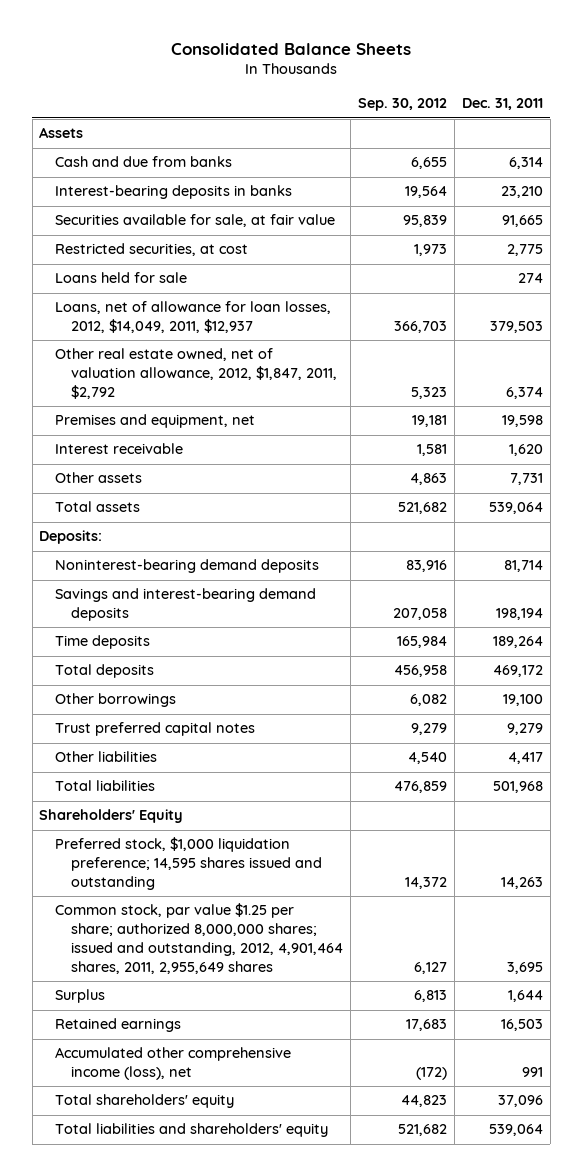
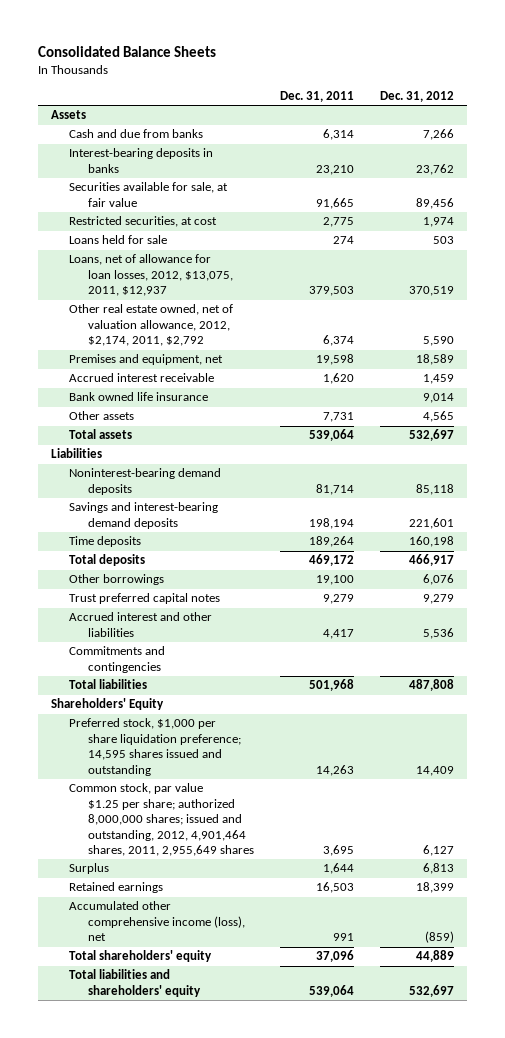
- | Sep. 30, 2012 | Dec. 31, 2011
+ | Dec. 31, 2011 | Dec. 31, 2012
- Loans, net of allowance for loan losses, 2012, $14,049, 2011, $12,937 | 366,703 | 379,503
- Other real estate owned, net of valuation allowance, 2012, $1,847, 2011, $2,792 | 5,323 | 6,374
+ Loans, net of allowance for loan losses, 2012, $13,075, 2011, $12,937 | 379,503 | 370,519
+ Other real estate owned, net of valuation allowance, 2012, $2,174, 2011, $2,792 | 6,374 | 5,590
- Interest receivable | 1,581 | 1,620
+ Accrued interest receivable | 1,620 | 1,459
+ Bank owned life insurance | | 9,014
- Deposits:
+ Liabilities
- Other liabilities | 4,540 | 4,417
+ Accrued interest and other liabilities | 4,417 | 5,536
+ Commitments and contingencies
- Preferred stock, $1,000 liquidation preference; 14,595 shares issued and outstanding | 14,372 | 14,263
+ Preferred stock, $1,000 per share liquidation preference; 14,595 shares issued and outstanding | 14,263 | 14,409

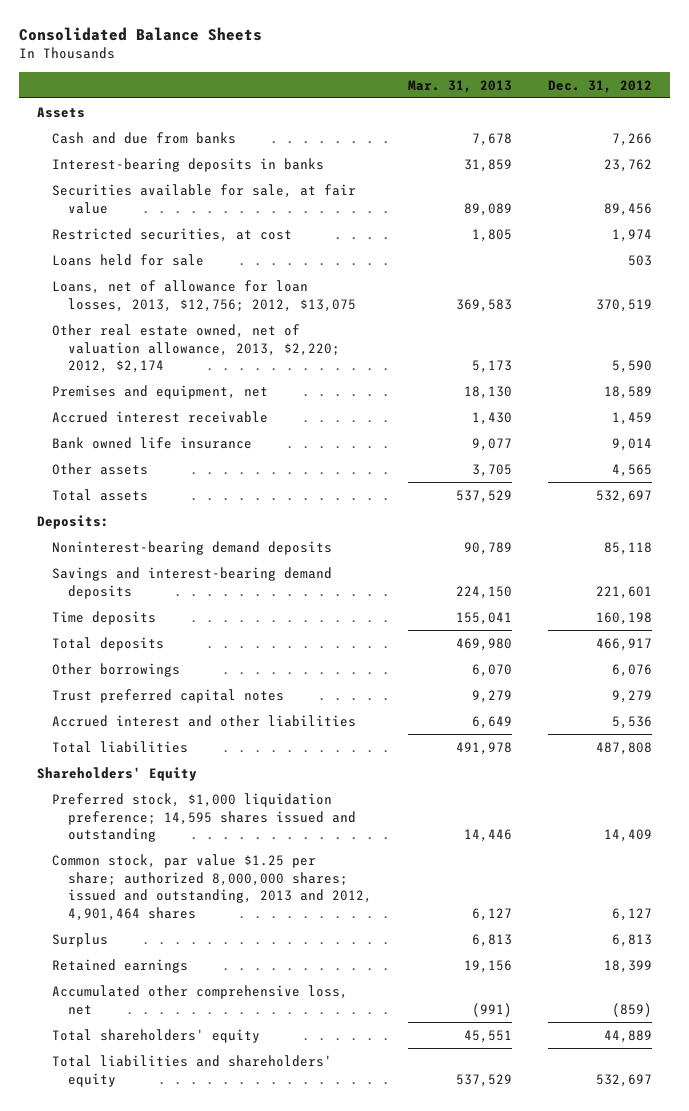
- | Dec. 31, 2011 | Dec. 31, 2012
+ | Mar. 31, 2013 | Dec. 31, 2012
- Loans, net of allowance for loan losses, 2012, $13,075, 2011, $12,937 | 379,503 | 370,519
- Other real estate owned, net of valuation allowance, 2012, $2,174, 2011, $2,792 | 6,374 | 5,590
+ Loans, net of allowance for loan losses, 2013, $12,756; 2012, $13,075 | 369,583 | 370,519
+ Other real estate owned, net of valuation allowance, 2013, $2,220; 2012, $2,174 | 5,173 | 5,590
- Liabilities
+ Deposits:
- Commitments and contingencies
- Preferred stock, $1,000 per share liquidation preference; 14,595 shares issued and outstanding | 14,263 | 14,409
- Common stock, par value $1.25 per share; authorized 8,000,000 shares; issued and outstanding, 2012, 4,901,464 shares, 2011, 2,955,649 shares | 3,695 | 6,127
+ Preferred stock, $1,000 liquidation preference; 14,595 shares issued and outstanding | 14,446 | 14,409
+ Common stock, par value $1.25 per share; authorized 8,000,000 shares; issued and outstanding, 2013 and 2012, 4,901,464 shares | 6,127 | 6,127
- Accumulated other comprehensive income (loss), net | 991 | (859)
+ Accumulated other comprehensive loss, net | (991) | (859)

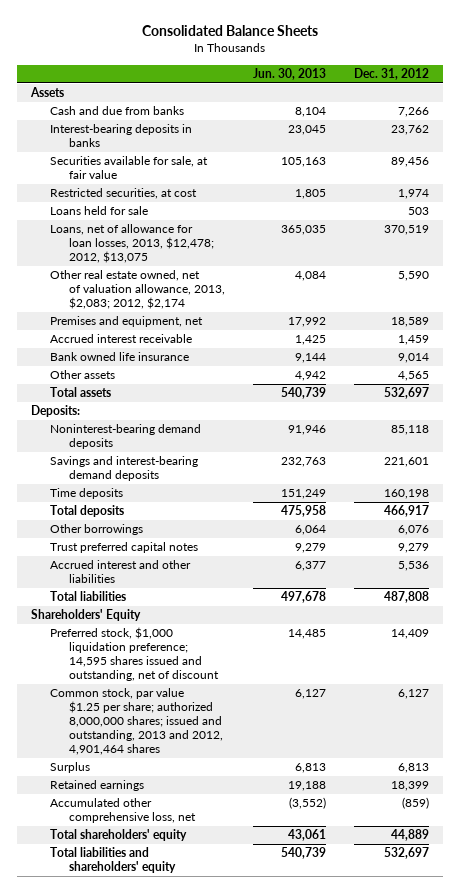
- | Mar. 31, 2013 | Dec. 31, 2012
+ | Jun. 30, 2013 | Dec. 31, 2012
- Loans, net of allowance for loan losses, 2013, $12,756; 2012, $13,075 | 369,583 | 370,519
- Other real estate owned, net of valuation allowance, 2013, $2,220; 2012, $2,174 | 5,173 | 5,590
+ Loans, net of allowance for loan losses, 2013, $12,478; 2012, $13,075 | 365,035 | 370,519
+ Other real estate owned, net of valuation allowance, 2013, $2,083; 2012, $2,174 | 4,084 | 5,590
- Preferred stock, $1,000 liquidation preference; 14,595 shares issued and outstanding | 14,446 | 14,409
+ Preferred stock, $1,000 liquidation preference; 14,595 shares issued and outstanding, net of discount | 14,485 | 14,409

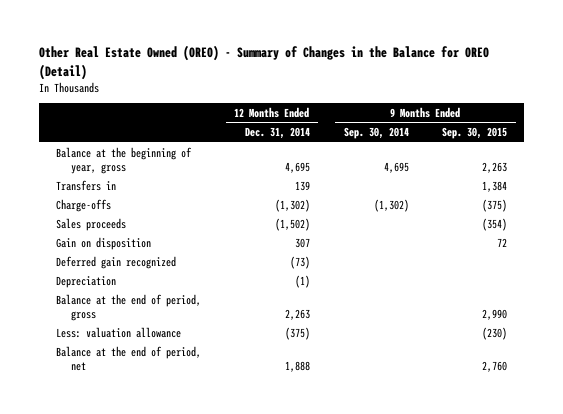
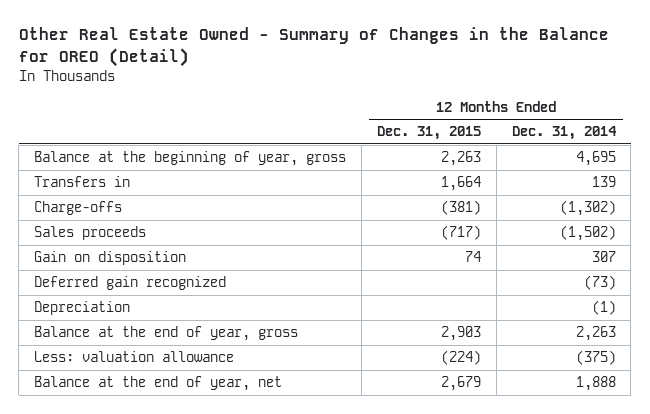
- Other Real Estate Owned (OREO) - Summary of Changes in the Balance for OREO (Detail)
+ Other Real Estate Owned - Summary of Changes in the Balance for OREO (Detail)
- | 12 Months Ended Dec. 31, 2014 | 9 Months Ended Sep. 30, 2014 | 9 Months Ended Sep. 30, 2015
+ | 12 Months Ended Dec. 31, 2015 | 12 Months Ended Dec. 31, 2014
- Balance at the end of period, gross | 2,263 | | 2,990
+ Balance at the end of year, gross | 2,903 | 2,263
- Balance at the end of period, net | 1,888 | | 2,760
+ Balance at the end of year, net | 2,679 | 1,888

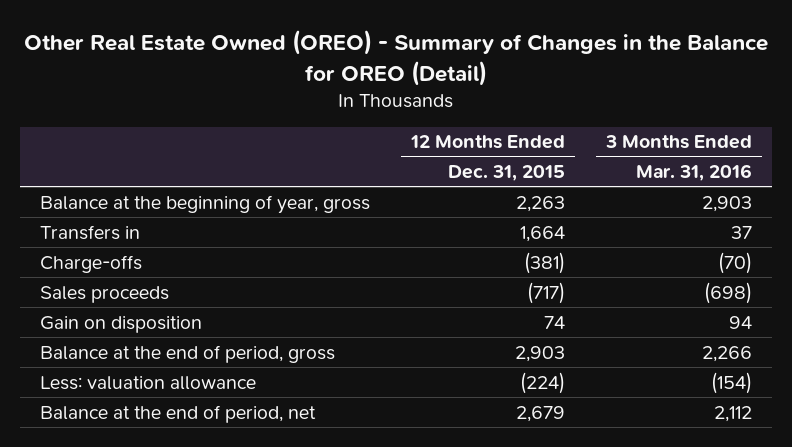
- Other Real Estate Owned - Summary of Changes in the Balance for OREO (Detail)
+ Other Real Estate Owned (OREO) - Summary of Changes in the Balance for OREO (Detail)
- | 12 Months Ended Dec. 31, 2015 | 12 Months Ended Dec. 31, 2014
+ | 12 Months Ended Dec. 31, 2015 | 3 Months Ended Mar. 31, 2016
- Deferred gain recognized | | (73)
- Depreciation | | (1)
- Balance at the end of year, gross | 2,903 | 2,263
+ Balance at the end of period, gross | 2,903 | 2,266
- Balance at the end of year, net | 2,679 | 1,888
+ Balance at the end of period, net | 2,679 | 2,112

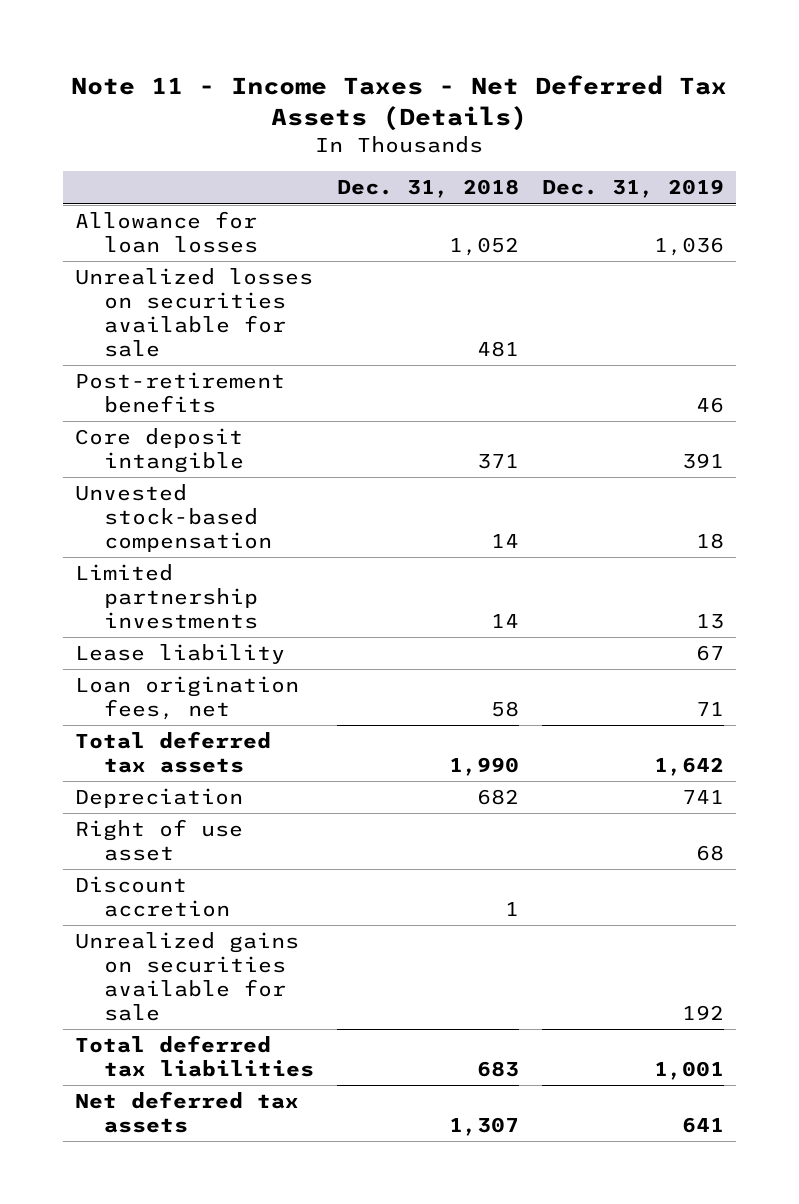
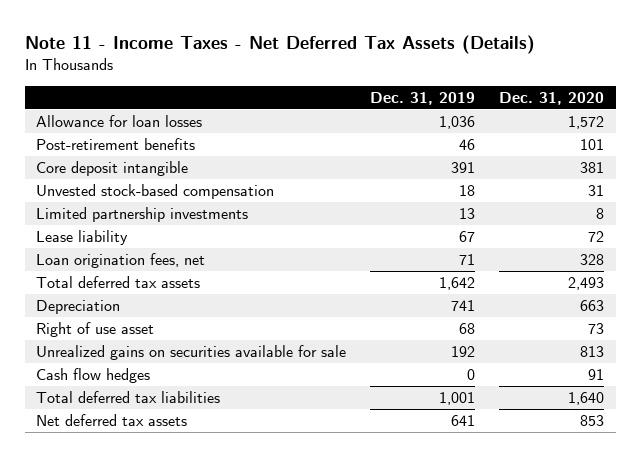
- | Dec. 31, 2018 | Dec. 31, 2019
+ | Dec. 31, 2019 | Dec. 31, 2020
- Unrealized losses on securities available for sale | 481 |
- Discount accretion | 1 |
+ Cash flow hedges | 0 | 91

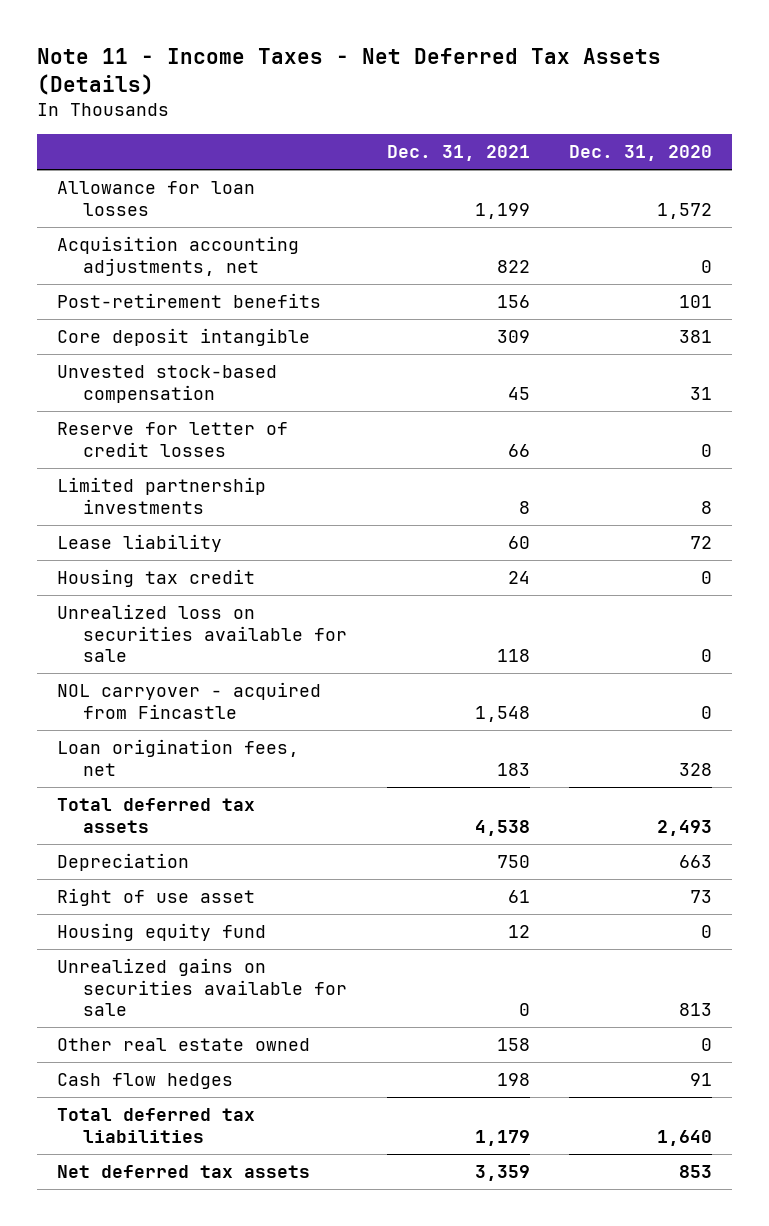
- | Dec. 31, 2019 | Dec. 31, 2020
+ | Dec. 31, 2021 | Dec. 31, 2020
+ Acquisition accounting adjustments, net | 822 | 0
+ Reserve for letter of credit losses | 66 | 0
+ Housing tax credit | 24 | 0
+ Unrealized loss on securities available for sale | 118 | 0
+ NOL carryover - acquired from Fincastle | 1,548 | 0
+ Housing equity fund | 12 | 0
+ Other real estate owned | 158 | 0

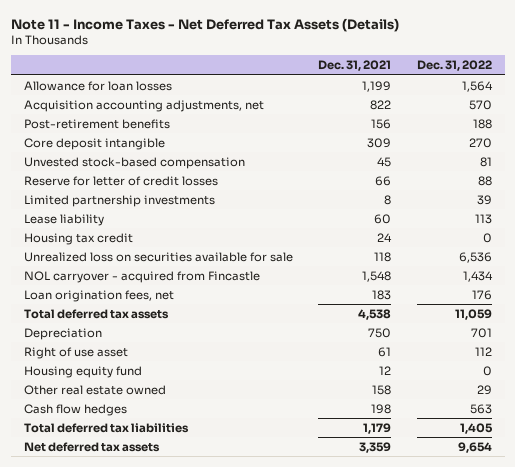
- | Dec. 31, 2021 | Dec. 31, 2020
+ | Dec. 31, 2021 | Dec. 31, 2022
- Unrealized gains on securities available for sale | 0 | 813

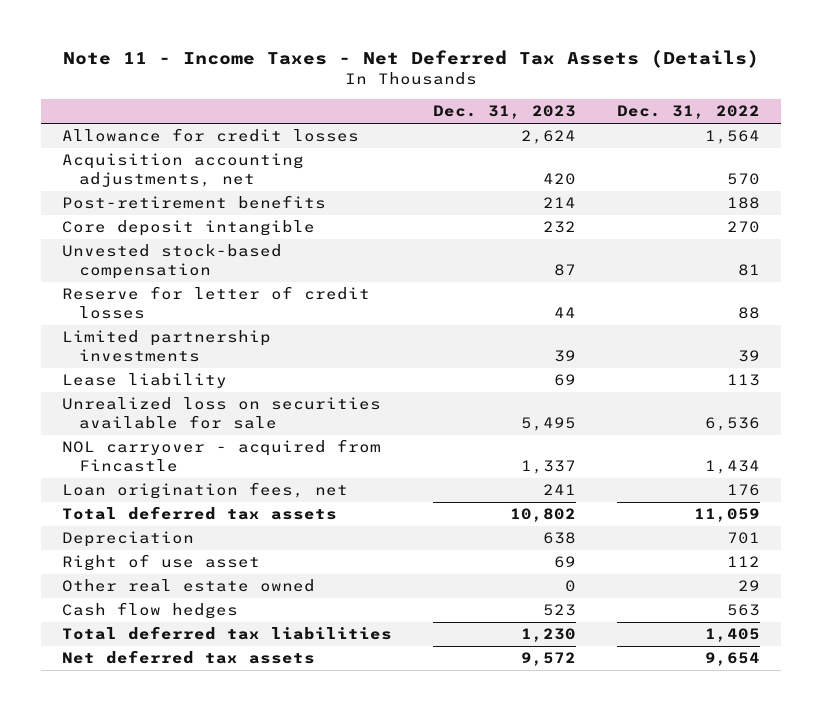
- | Dec. 31, 2021 | Dec. 31, 2022
+ | Dec. 31, 2023 | Dec. 31, 2022
- Allowance for loan losses | 1,199 | 1,564
+ Allowance for credit losses | 2,624 | 1,564
- Housing tax credit | 24 | 0
- Housing equity fund | 12 | 0

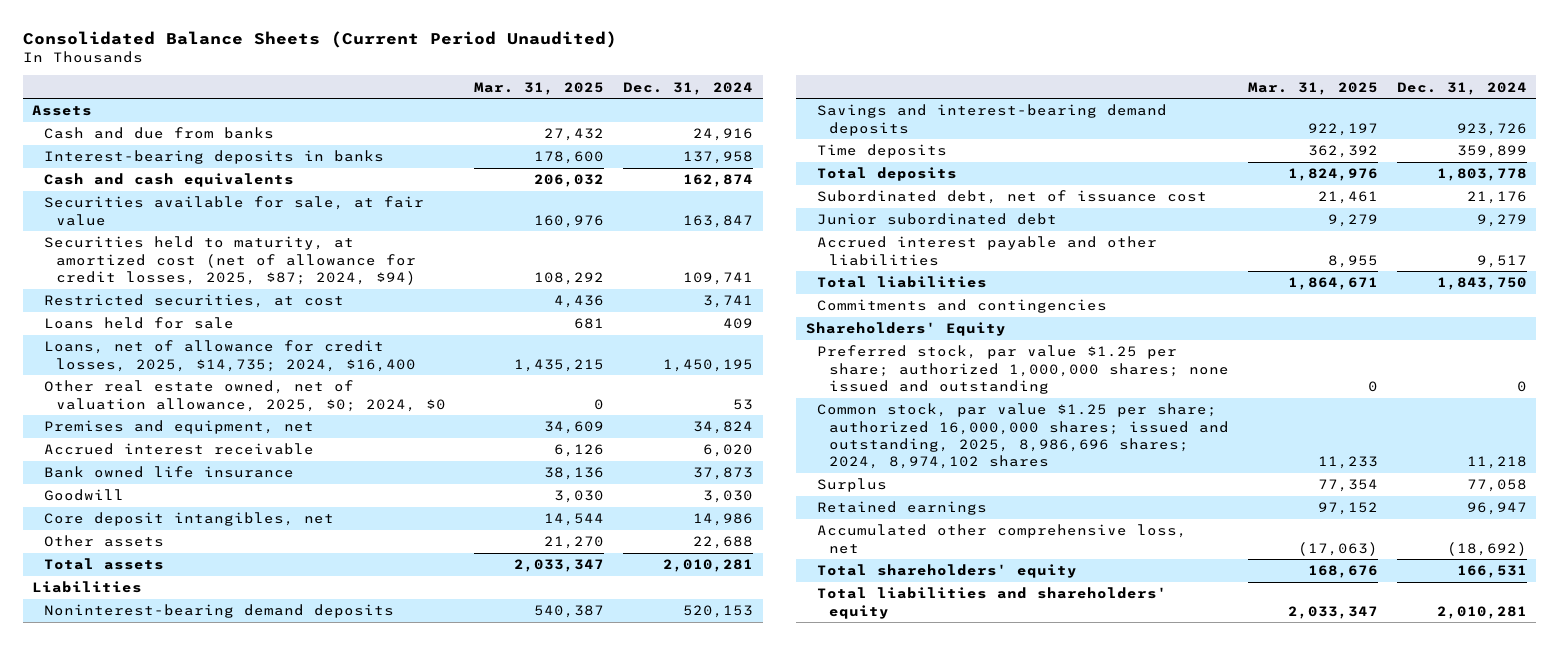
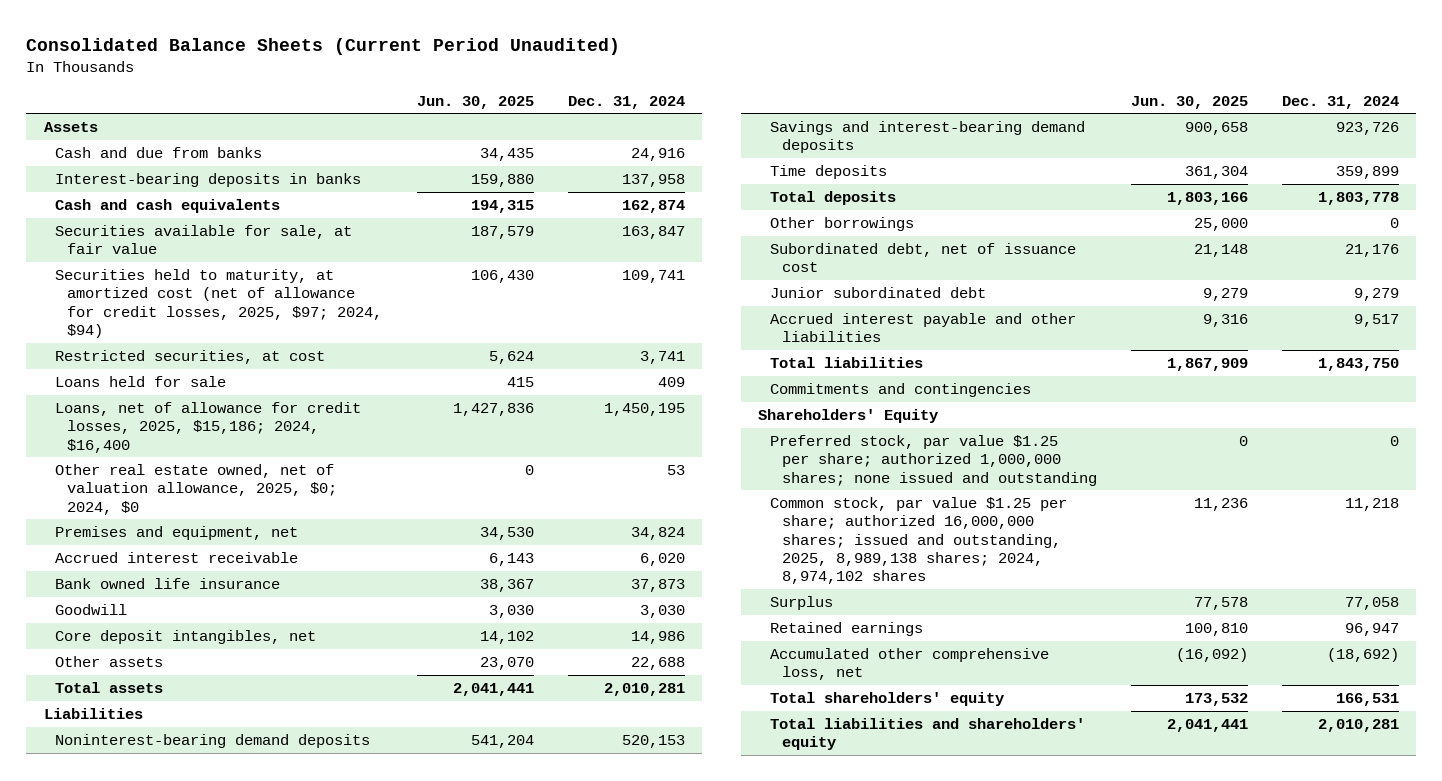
- | Mar. 31, 2025 | Dec. 31, 2024
+ | Jun. 30, 2025 | Dec. 31, 2024
- Securities held to maturity, at amortized cost (net of allowance for credit losses, 2025, $87; 2024, $94) | 108,292 | 109,741
+ Securities held to maturity, at amortized cost (net of allowance for credit losses, 2025, $97; 2024, $94) | 106,430 | 109,741
- Loans, net of allowance for credit losses, 2025, $14,735; 2024, $16,400 | 1,435,215 | 1,450,195
+ Loans, net of allowance for credit losses, 2025, $15,186; 2024, $16,400 | 1,427,836 | 1,450,195
+ Other borrowings | 25,000 | 0
- Common stock, par value $1.25 per share; authorized 16,000,000 shares; issued and outstanding, 2025, 8,986,696 shares; 2024, 8,974,102 shares | 11,233 | 11,218
+ Common stock, par value $1.25 per share; authorized 16,000,000 shares; issued and outstanding, 2025, 8,989,138 shares; 2024, 8,974,102 shares | 11,236 | 11,218

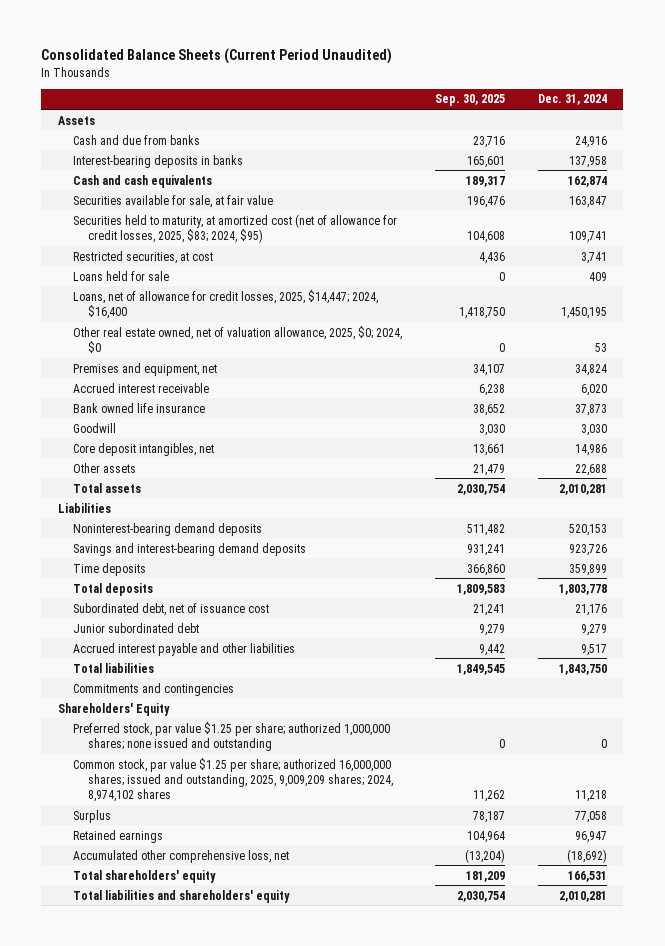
- | Jun. 30, 2025 | Dec. 31, 2024
+ | Sep. 30, 2025 | Dec. 31, 2024
- Securities held to maturity, at amortized cost (net of allowance for credit losses, 2025, $97; 2024, $94) | 106,430 | 109,741
+ Securities held to maturity, at amortized cost (net of allowance for credit losses, 2025, $83; 2024, $95) | 104,608 | 109,741
- Loans, net of allowance for credit losses, 2025, $15,186; 2024, $16,400 | 1,427,836 | 1,450,195
+ Loans, net of allowance for credit losses, 2025, $14,447; 2024, $16,400 | 1,418,750 | 1,450,195
- Other borrowings | 25,000 | 0
- Common stock, par value $1.25 per share; authorized 16,000,000 shares; issued and outstanding, 2025, 8,989,138 shares; 2024, 8,974,102 shares | 11,236 | 11,218
+ Common stock, par value $1.25 per share; authorized 16,000,000 shares; issued and outstanding, 2025, 9,009,209 shares; 2024, 8,974,102 shares | 11,262 | 11,218

